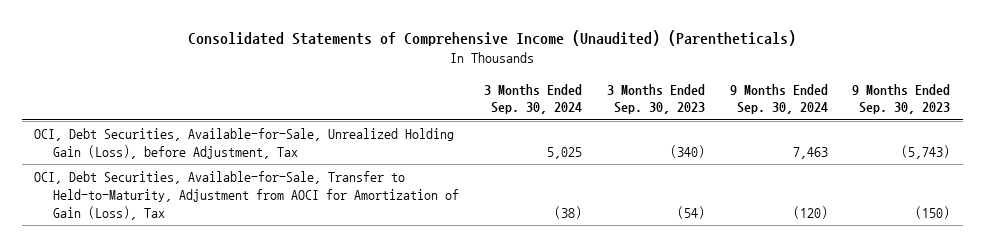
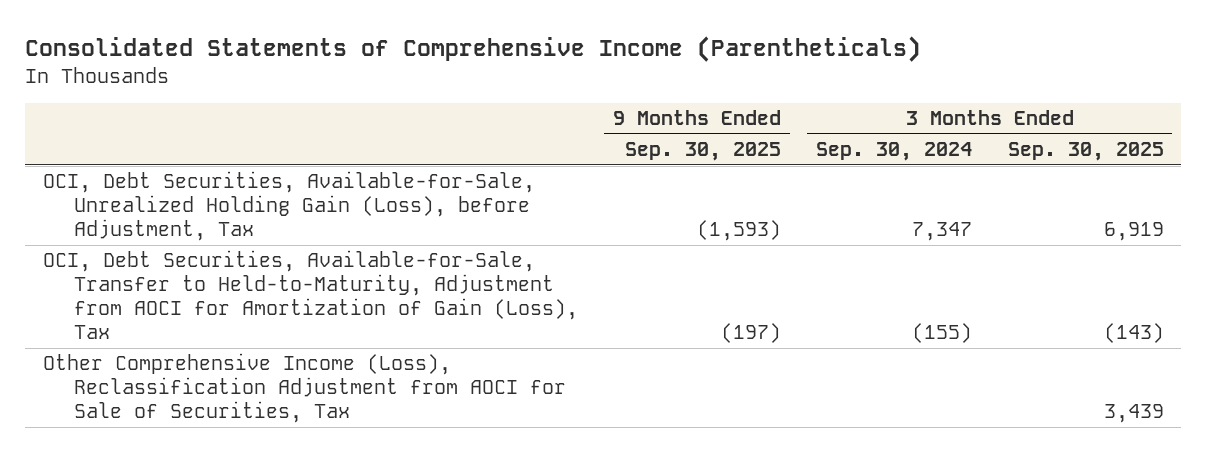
- Consolidated Statements of Comprehensive Income (Unaudited) (Parentheticals)
+ Consolidated Statements of Comprehensive Income (Parentheticals)
- | 3 Months Ended Sep. 30, 2024 | 3 Months Ended Sep. 30, 2023 | 9 Months Ended Sep. 30, 2024 | 9 Months Ended Sep. 30, 2023
+ | 9 Months Ended Sep. 30, 2025 | 3 Months Ended Sep. 30, 2024 | 3 Months Ended Sep. 30, 2025
- OCI, Debt Securities, Available-for-Sale, Unrealized Holding Gain (Loss), before Adjustment, Tax | 5,025 | (340) | 7,463 | (5,743)
- OCI, Debt Securities, Available-for-Sale, Transfer to Held-to-Maturity, Adjustment from AOCI for Amortization of Gain (Loss), Tax | (38) | (54) | (120) | (150)
+ OCI, Debt Securities, Available-for-Sale, Unrealized Holding Gain (Loss), before Adjustment, Tax | (1,593) | 7,347 | 6,919
+ OCI, Debt Securities, Available-for-Sale, Transfer to Held-to-Maturity, Adjustment from AOCI for Amortization of Gain (Loss), Tax | (197) | (155) | (143)
+ Other Comprehensive Income (Loss), Reclassification Adjustment from AOCI for Sale of Securities, Tax | | | 3,439

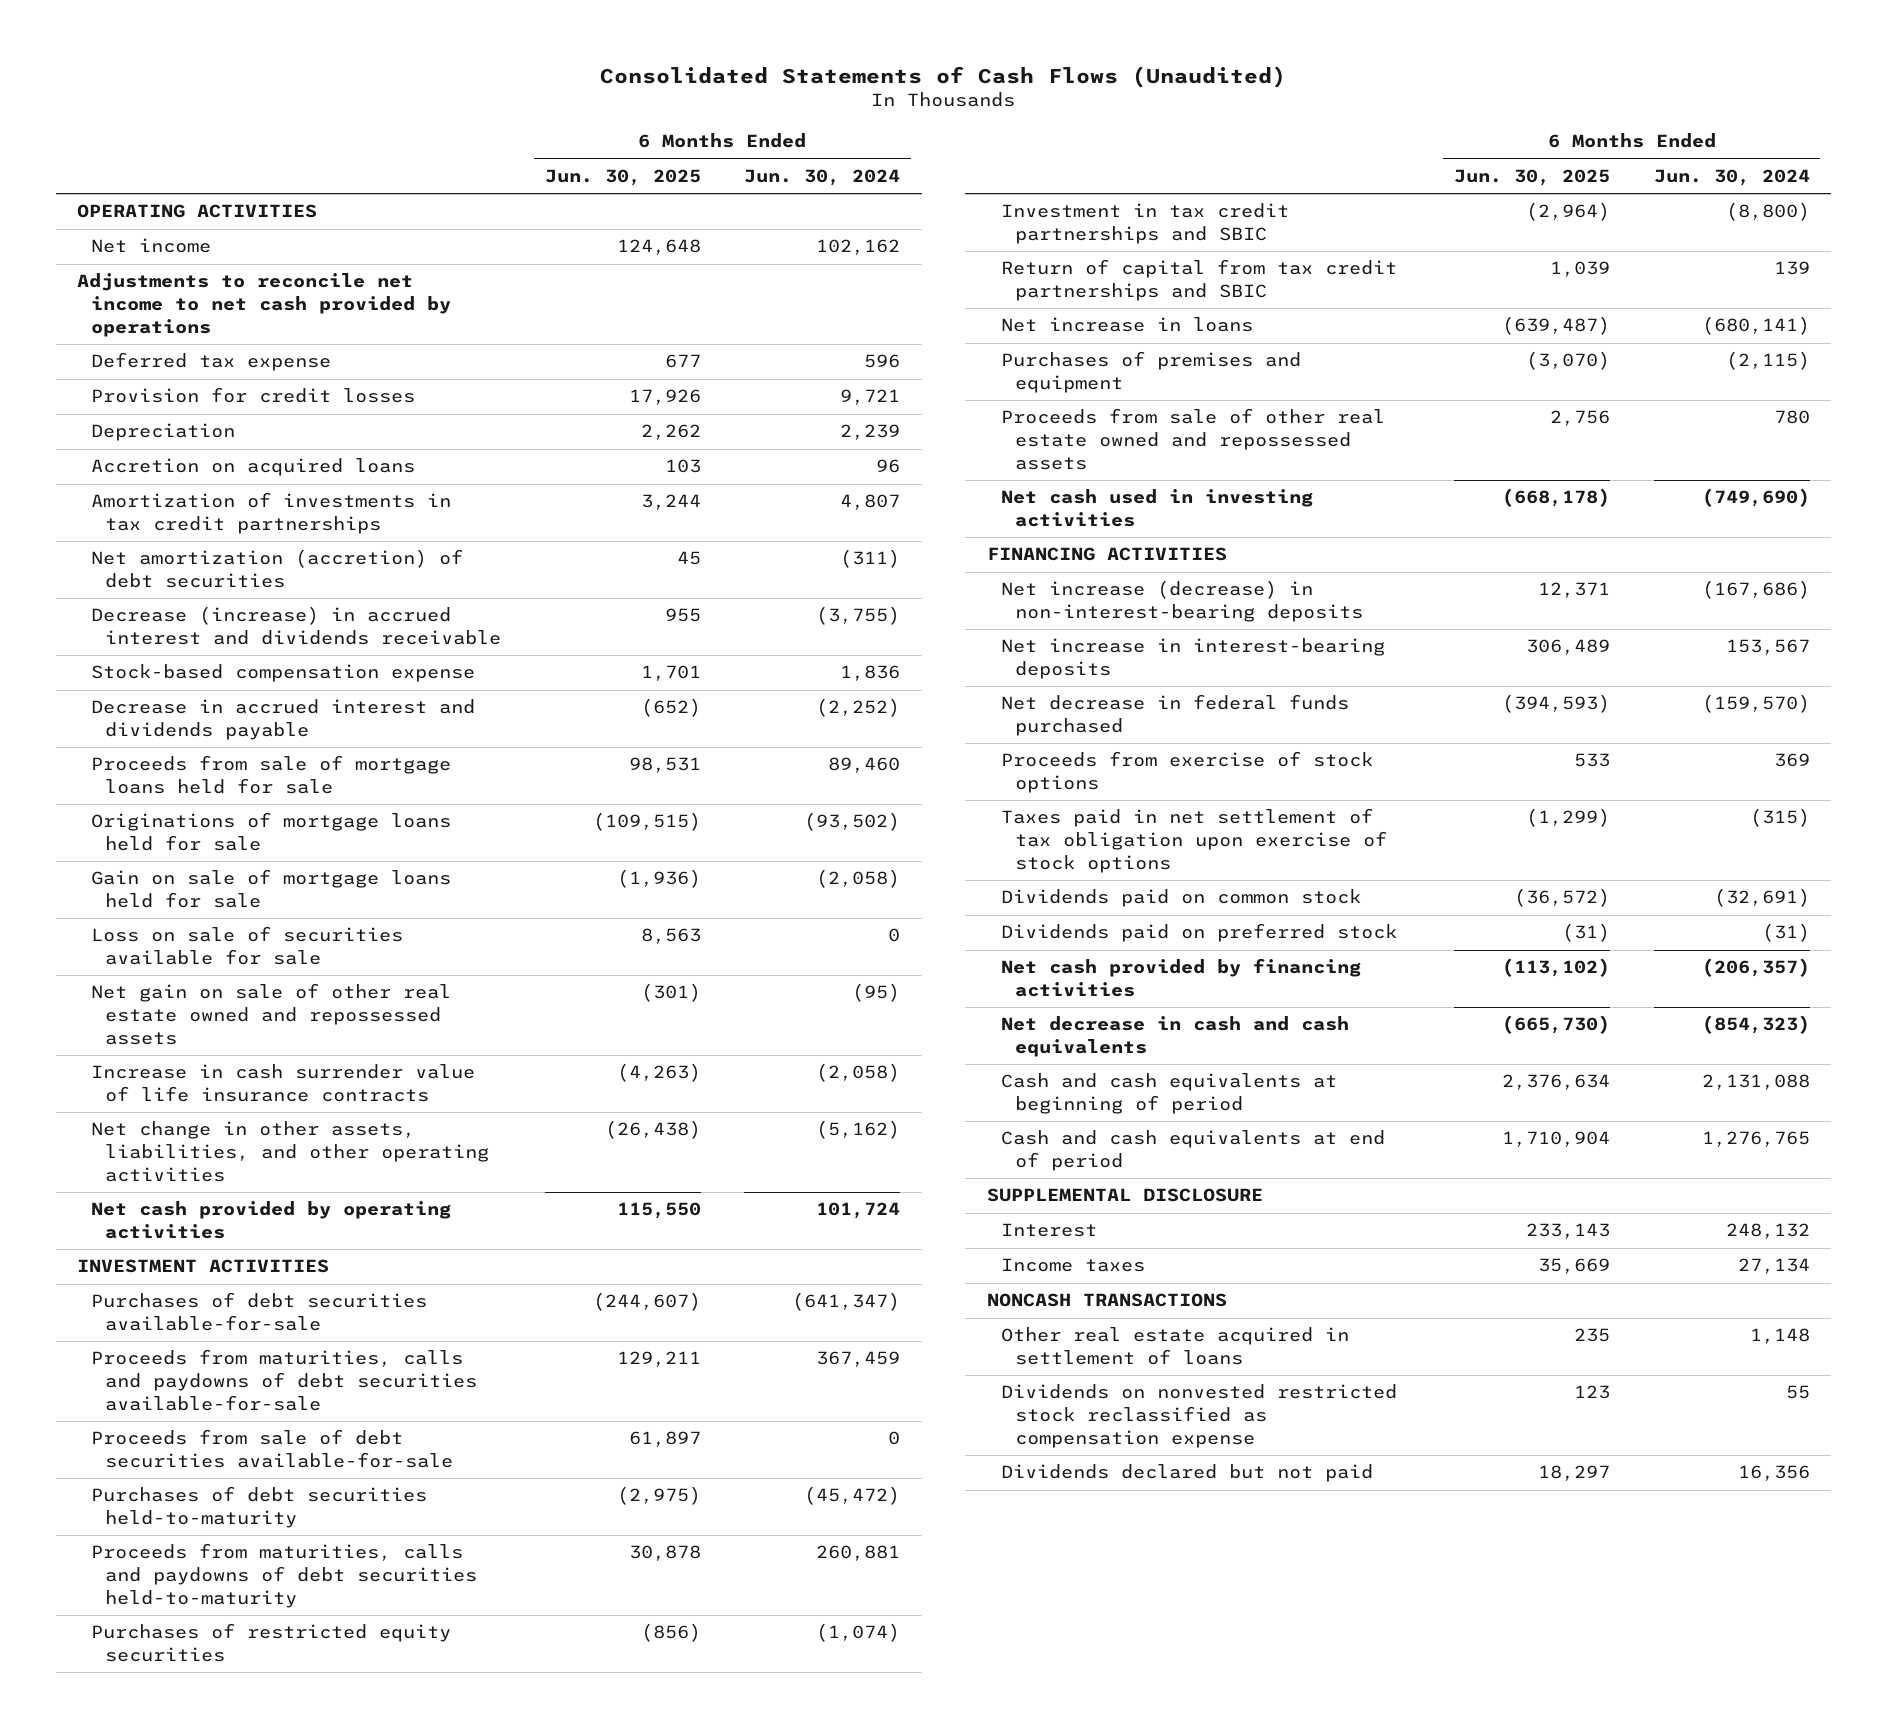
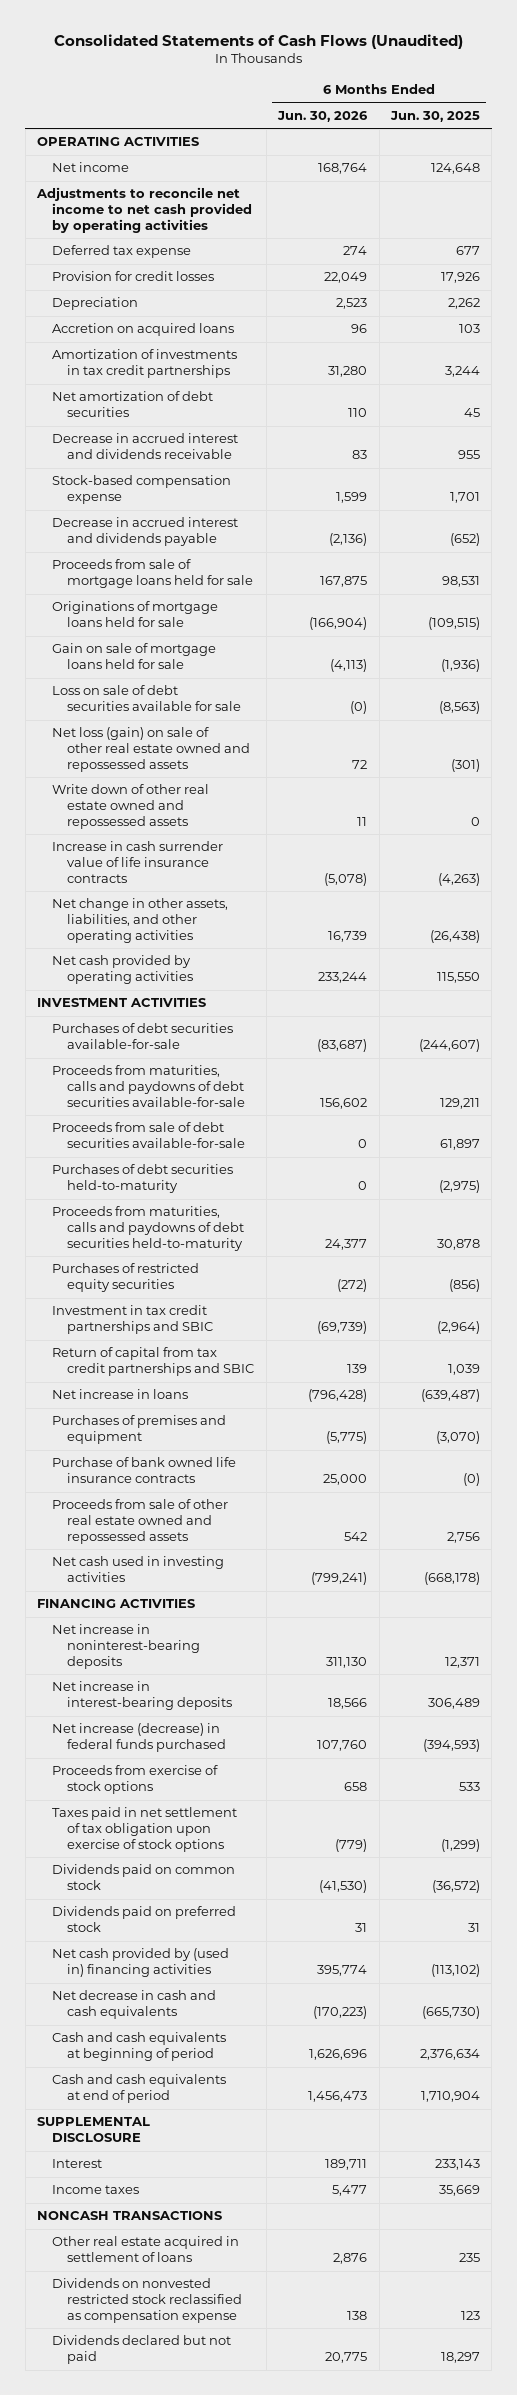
- | 6 Months Ended Jun. 30, 2025 | 6 Months Ended Jun. 30, 2024
+ | 6 Months Ended Jun. 30, 2026 | 6 Months Ended Jun. 30, 2025
- Adjustments to reconcile net income to net cash provided by operations
+ Adjustments to reconcile net income to net cash provided by operating activities
- Net amortization (accretion) of debt securities | 45 | (311)
- Decrease (increase) in accrued interest and dividends receivable | 955 | (3,755)
+ Net amortization of debt securities | 110 | 45
+ Decrease in accrued interest and dividends receivable | 83 | 955
- Loss on sale of securities available for sale | 8,563 | 0
- Net gain on sale of other real estate owned and repossessed assets | (301) | (95)
+ Loss on sale of debt securities available for sale | (0) | (8,563)
+ Net loss (gain) on sale of other real estate owned and repossessed assets | 72 | (301)
+ Write down of other real estate owned and repossessed assets | 11 | 0
+ Purchase of bank owned life insurance contracts | 25,000 | (0)
- Net increase (decrease) in non-interest-bearing deposits | 12,371 | (167,686)
+ Net increase in noninterest-bearing deposits | 311,130 | 12,371
- Net decrease in federal funds purchased | (394,593) | (159,570)
+ Net increase (decrease) in federal funds purchased | 107,760 | (394,593)
- Dividends paid on preferred stock | (31) | (31)
- Net cash provided by financing activities | (113,102) | (206,357)
+ Dividends paid on preferred stock | 31 | 31
+ Net cash provided by (used in) financing activities | 395,774 | (113,102)

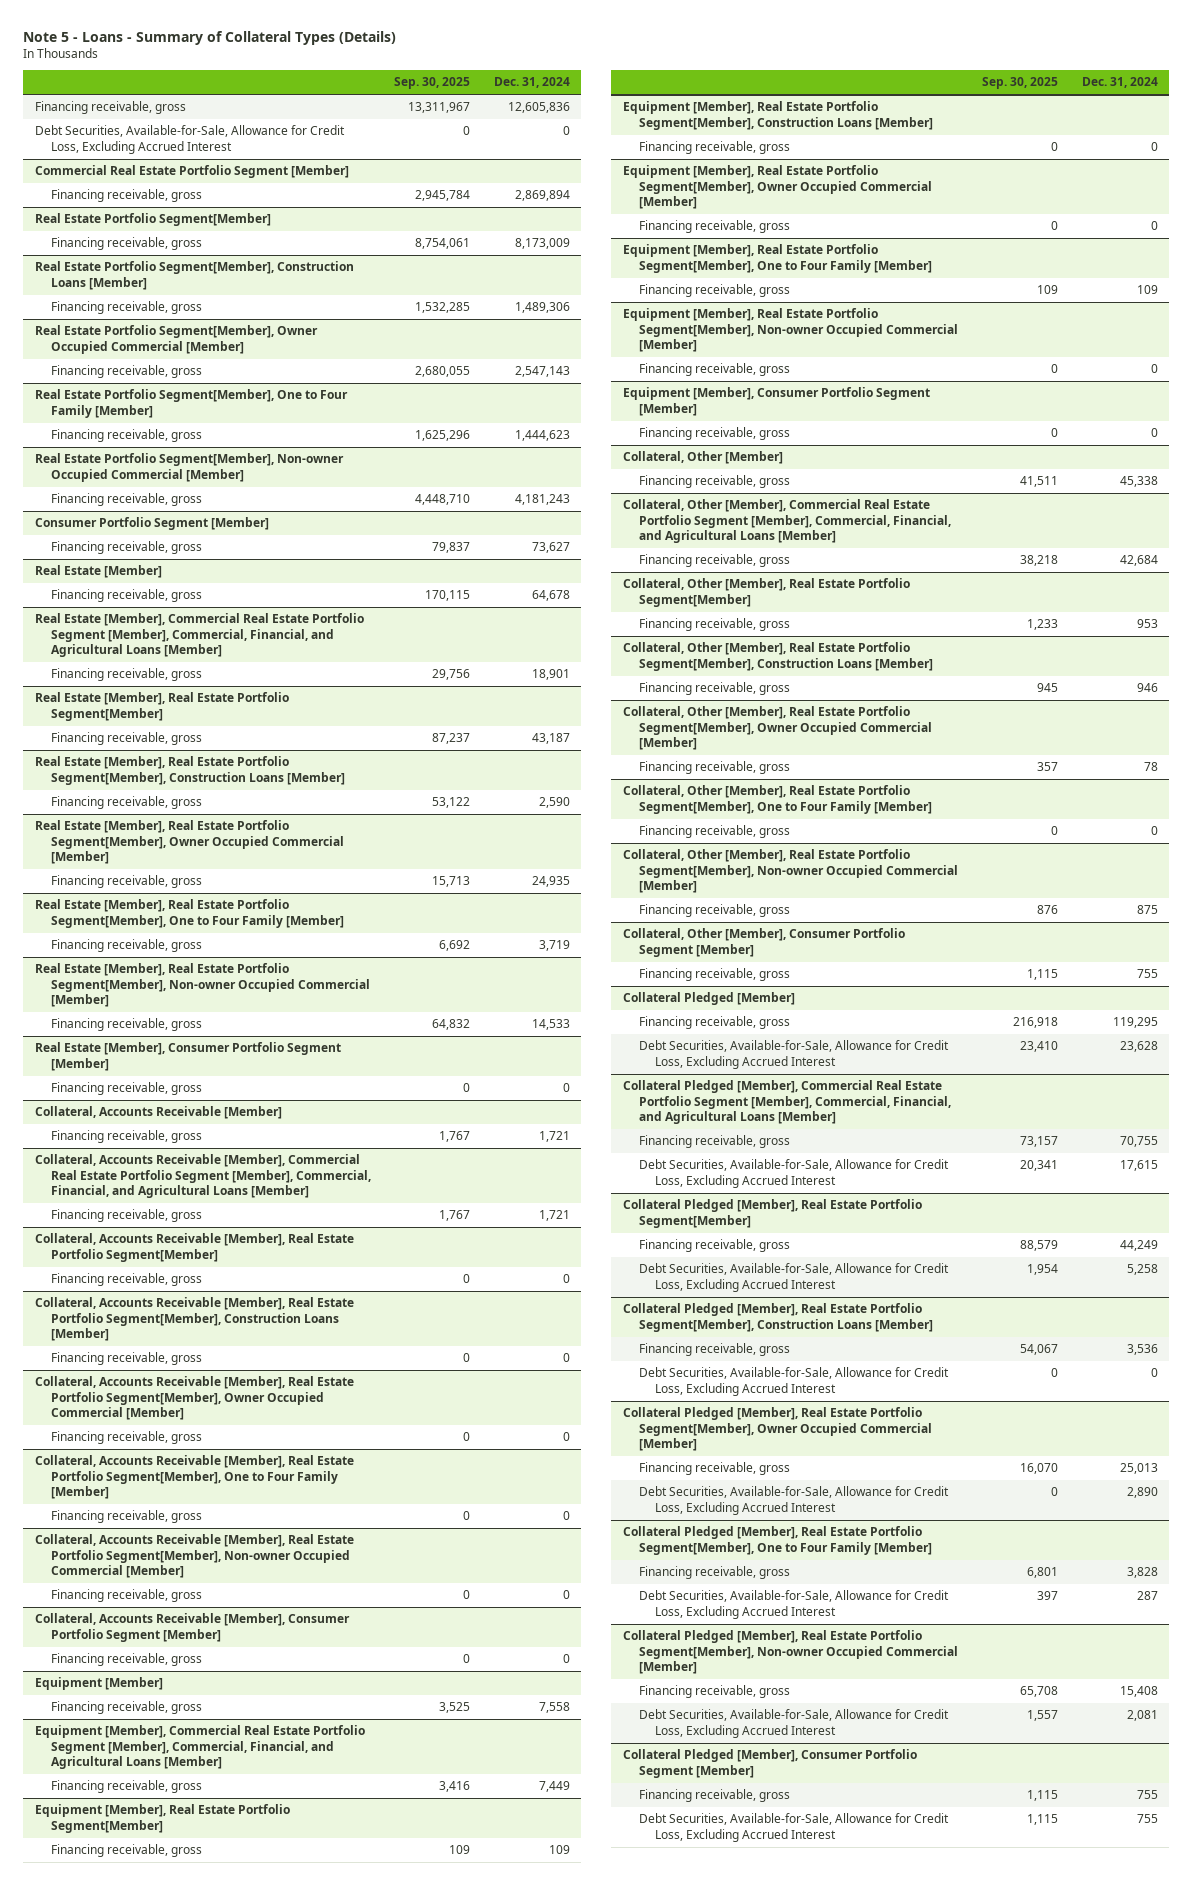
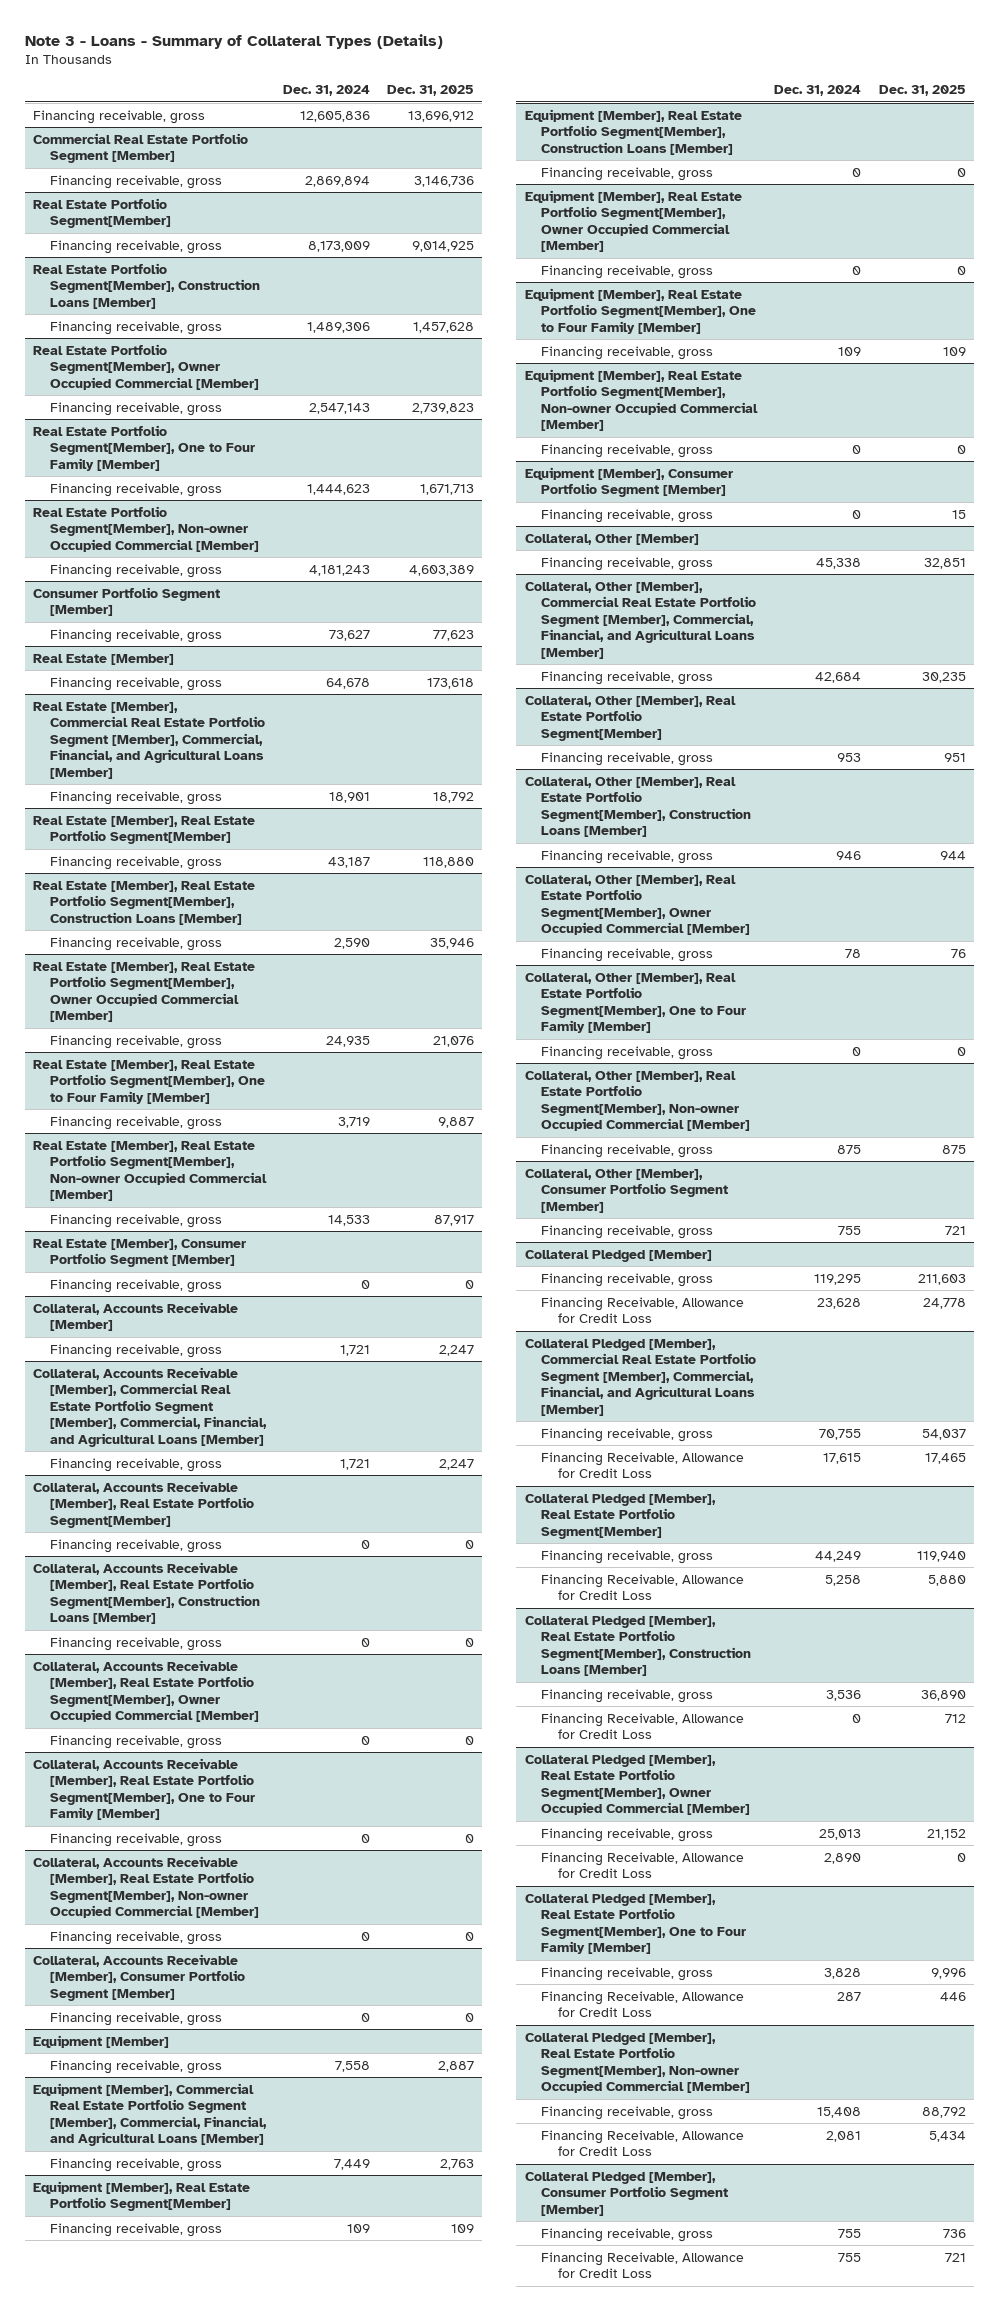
- Note 5 - Loans - Summary of Collateral Types (Details)
+ Note 3 - Loans - Summary of Collateral Types (Details)
- | Sep. 30, 2025 | Dec. 31, 2024
+ | Dec. 31, 2024 | Dec. 31, 2025
- Debt Securities, Available-for-Sale, Allowance for Credit Loss, Excluding Accrued Interest | 0 | 0
@ Collateral Pledged [Member]
- Debt Securities, Available-for-Sale, Allowance for Credit Loss, Excluding Accrued Interest | 23,410 | 23,628
+ Financing Receivable, Allowance for Credit Loss | 23,628 | 24,778
@ Collateral Pledged [Member], Commercial Real Estate Portfolio Segment [Member], Commercial, Financial, and Agricultural Loans [Member]
- Debt Securities, Available-for-Sale, Allowance for Credit Loss, Excluding Accrued Interest | 20,341 | 17,615
+ Financing Receivable, Allowance for Credit Loss | 17,615 | 17,465
@ Collateral Pledged [Member], Real Estate Portfolio Segment[Member]
- Debt Securities, Available-for-Sale, Allowance for Credit Loss, Excluding Accrued Interest | 1,954 | 5,258
+ Financing Receivable, Allowance for Credit Loss | 5,258 | 5,880
@ Collateral Pledged [Member], Real Estate Portfolio Segment[Member], Construction Loans [Member]
- Debt Securities, Available-for-Sale, Allowance for Credit Loss, Excluding Accrued Interest | 0 | 0
+ Financing Receivable, Allowance for Credit Loss | 0 | 712
@ Collateral Pledged [Member], Real Estate Portfolio Segment[Member], Owner Occupied Commercial [Member]
- Debt Securities, Available-for-Sale, Allowance for Credit Loss, Excluding Accrued Interest | 0 | 2,890
+ Financing Receivable, Allowance for Credit Loss | 2,890 | 0
@ Collateral Pledged [Member], Real Estate Portfolio Segment[Member], One to Four Family [Member]
- Debt Securities, Available-for-Sale, Allowance for Credit Loss, Excluding Accrued Interest | 397 | 287
+ Financing Receivable, Allowance for Credit Loss | 287 | 446
@ Collateral Pledged [Member], Real Estate Portfolio Segment[Member], Non-owner Occupied Commercial [Member]
- Debt Securities, Available-for-Sale, Allowance for Credit Loss, Excluding Accrued Interest | 1,557 | 2,081
+ Financing Receivable, Allowance for Credit Loss | 2,081 | 5,434
@ Collateral Pledged [Member], Consumer Portfolio Segment [Member]
- Debt Securities, Available-for-Sale, Allowance for Credit Loss, Excluding Accrued Interest | 1,115 | 755
+ Financing Receivable, Allowance for Credit Loss | 755 | 721

